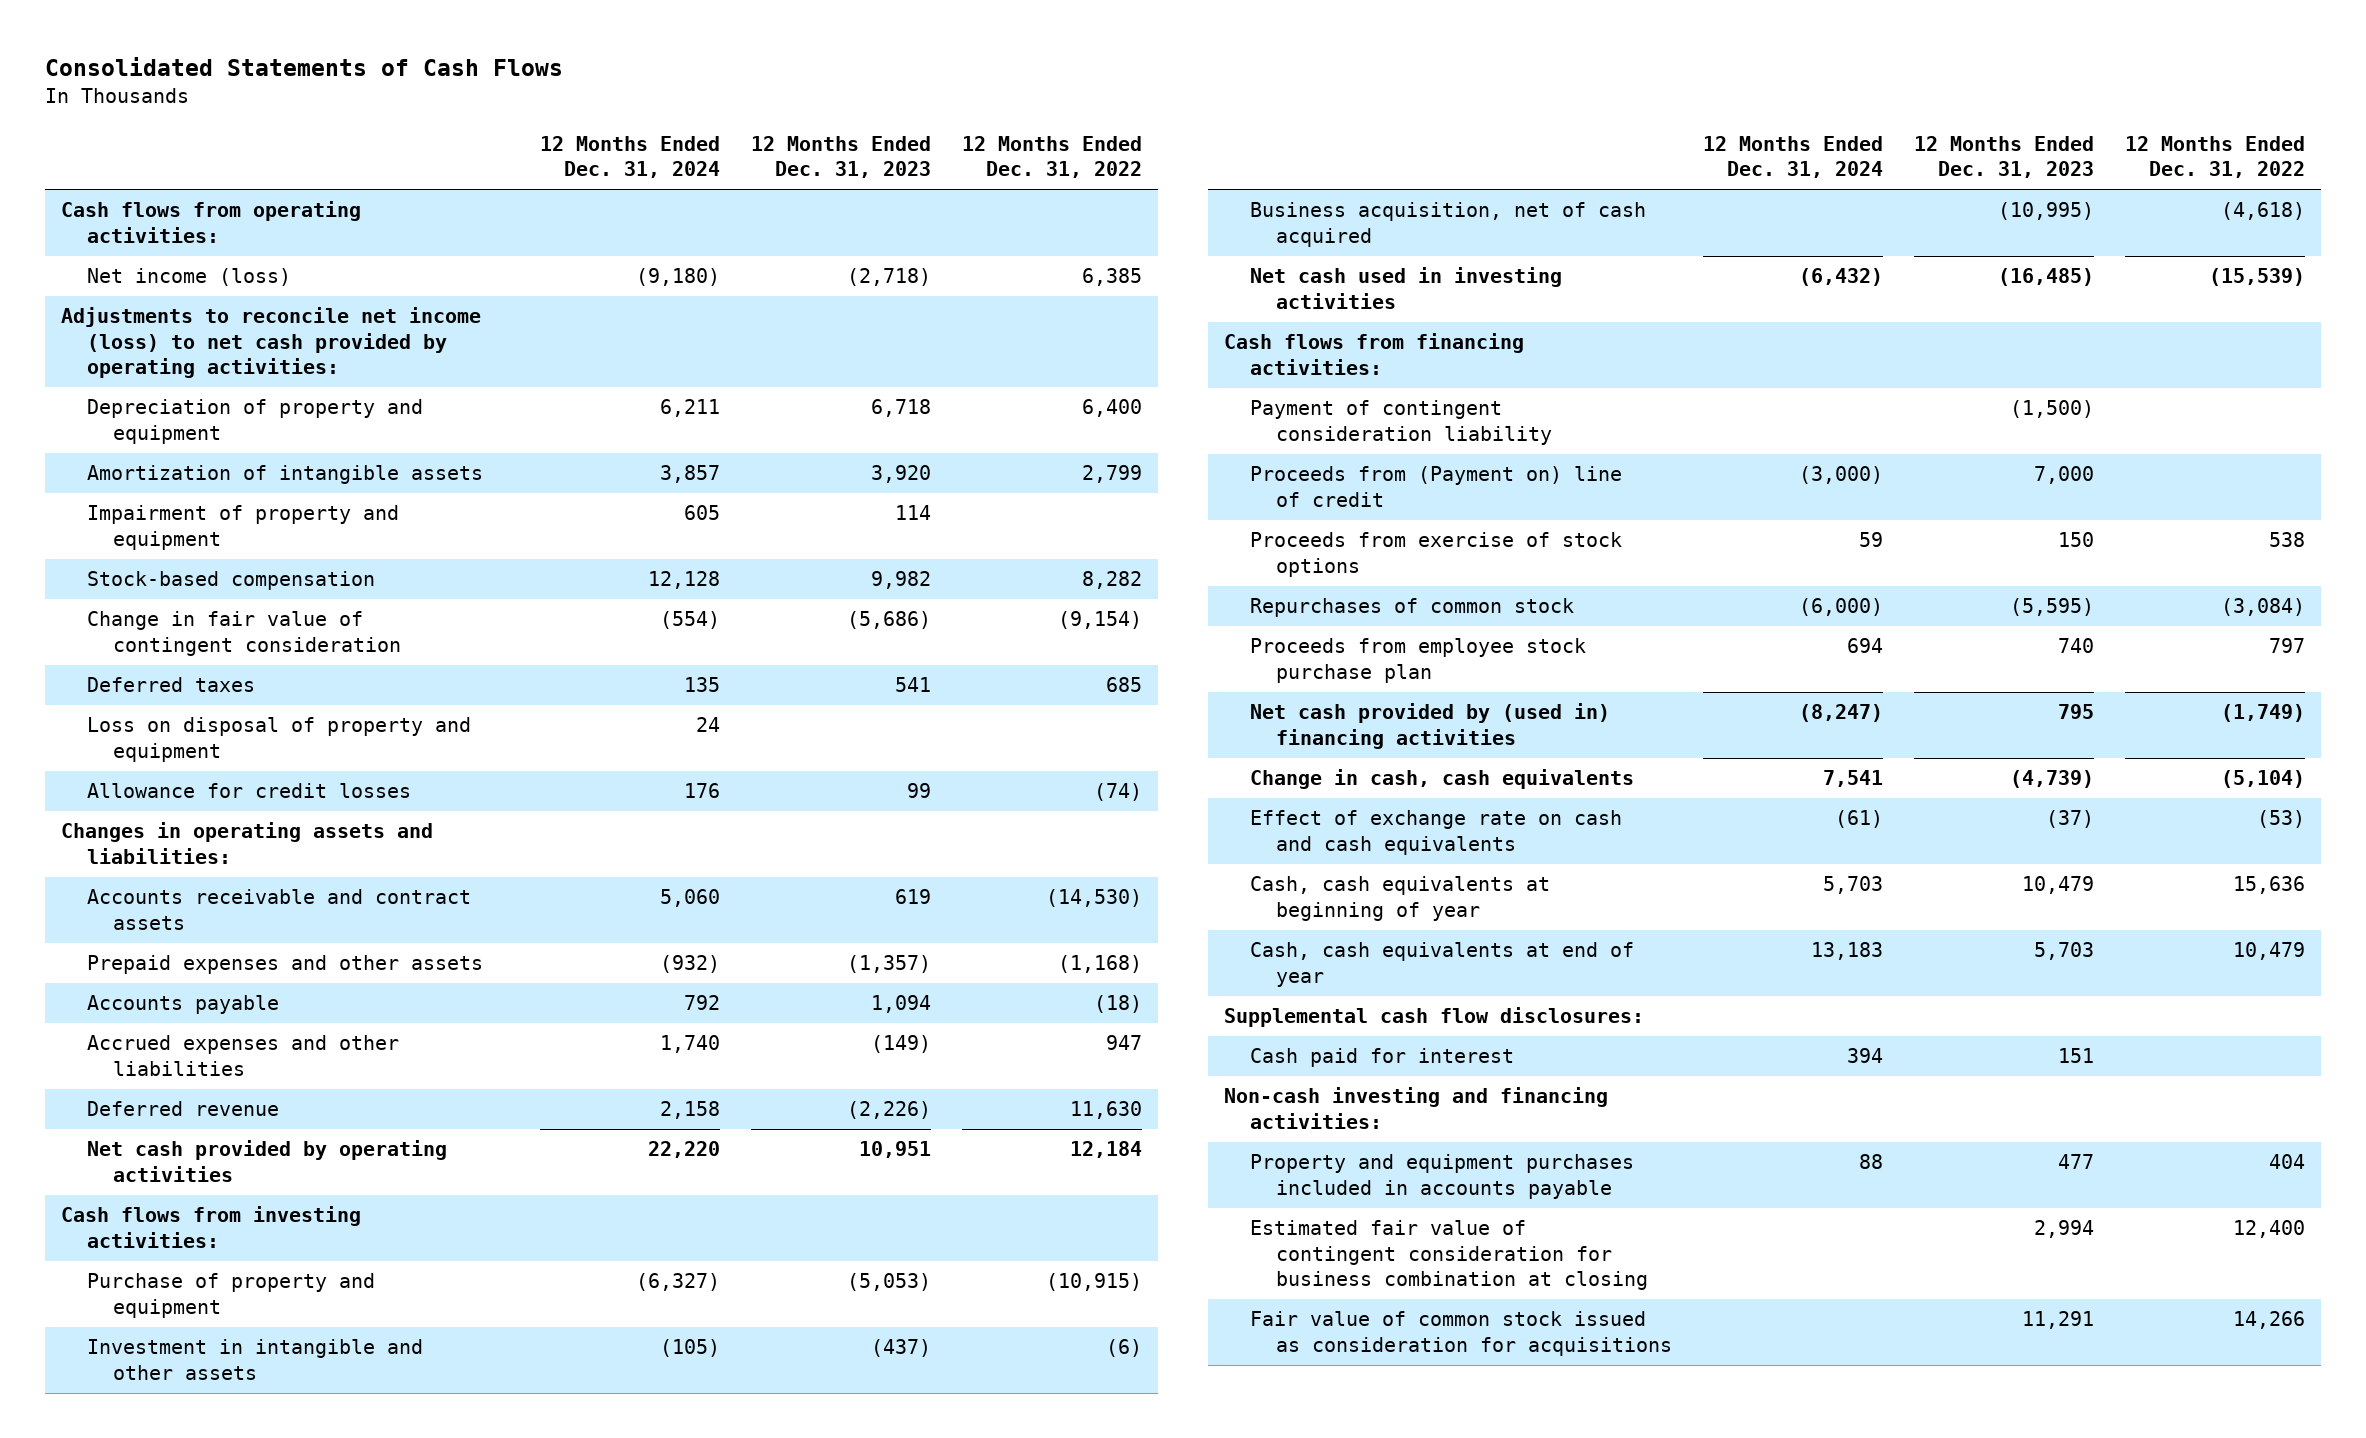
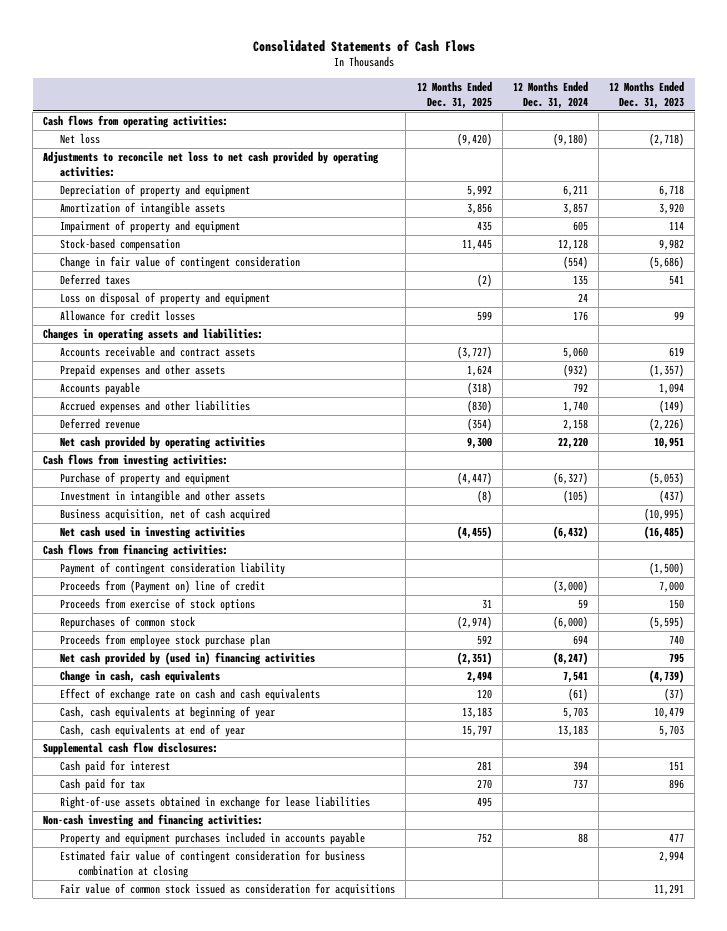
- | 12 Months Ended Dec. 31, 2024 | 12 Months Ended Dec. 31, 2023 | 12 Months Ended Dec. 31, 2022
+ | 12 Months Ended Dec. 31, 2025 | 12 Months Ended Dec. 31, 2024 | 12 Months Ended Dec. 31, 2023
- Net income (loss) | (9,180) | (2,718) | 6,385
- Adjustments to reconcile net income (loss) to net cash provided by operating activities:
+ Net loss | (9,420) | (9,180) | (2,718)
+ Adjustments to reconcile net loss to net cash provided by operating activities:
+ Cash paid for tax | 270 | 737 | 896
+ Right-of-use assets obtained in exchange for lease liabilities | 495 | |

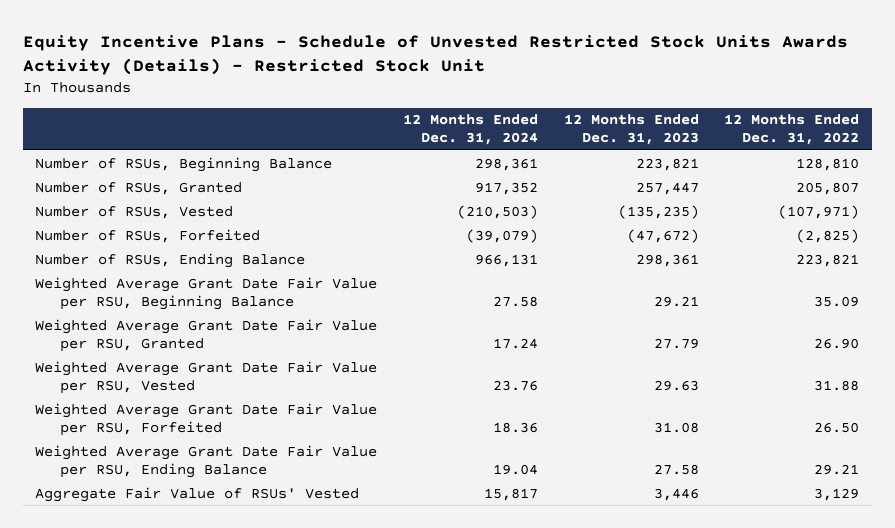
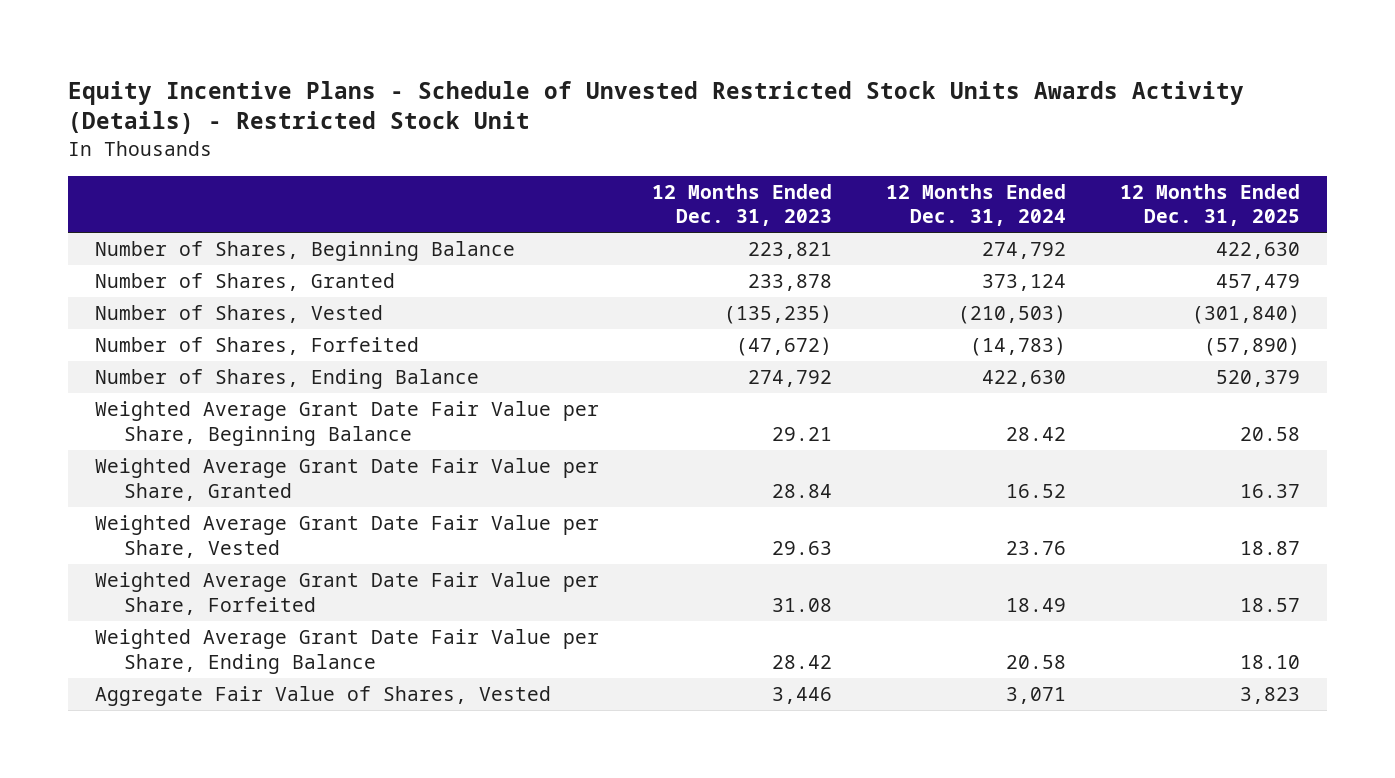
- | 12 Months Ended Dec. 31, 2024 | 12 Months Ended Dec. 31, 2023 | 12 Months Ended Dec. 31, 2022
+ | 12 Months Ended Dec. 31, 2023 | 12 Months Ended Dec. 31, 2024 | 12 Months Ended Dec. 31, 2025
- Number of RSUs, Beginning Balance | 298,361 | 223,821 | 128,810
- Number of RSUs, Granted | 917,352 | 257,447 | 205,807
- Number of RSUs, Vested | (210,503) | (135,235) | (107,971)
- Number of RSUs, Forfeited | (39,079) | (47,672) | (2,825)
- Number of RSUs, Ending Balance | 966,131 | 298,361 | 223,821
- Weighted Average Grant Date Fair Value per RSU, Beginning Balance | 27.58 | 29.21 | 35.09
- Weighted Average Grant Date Fair Value per RSU, Granted | 17.24 | 27.79 | 26.90
- Weighted Average Grant Date Fair Value per RSU, Vested | 23.76 | 29.63 | 31.88
- Weighted Average Grant Date Fair Value per RSU, Forfeited | 18.36 | 31.08 | 26.50
- Weighted Average Grant Date Fair Value per RSU, Ending Balance | 19.04 | 27.58 | 29.21
- Aggregate Fair Value of RSUs' Vested | 15,817 | 3,446 | 3,129
+ Number of Shares, Beginning Balance | 223,821 | 274,792 | 422,630
+ Number of Shares, Granted | 233,878 | 373,124 | 457,479
+ Number of Shares, Vested | (135,235) | (210,503) | (301,840)
+ Number of Shares, Forfeited | (47,672) | (14,783) | (57,890)
+ Number of Shares, Ending Balance | 274,792 | 422,630 | 520,379
+ Weighted Average Grant Date Fair Value per Share, Beginning Balance | 29.21 | 28.42 | 20.58
+ Weighted Average Grant Date Fair Value per Share, Granted | 28.84 | 16.52 | 16.37
+ Weighted Average Grant Date Fair Value per Share, Vested | 29.63 | 23.76 | 18.87
+ Weighted Average Grant Date Fair Value per Share, Forfeited | 31.08 | 18.49 | 18.57
+ Weighted Average Grant Date Fair Value per Share, Ending Balance | 28.42 | 20.58 | 18.10
+ Aggregate Fair Value of Shares, Vested | 3,446 | 3,071 | 3,823

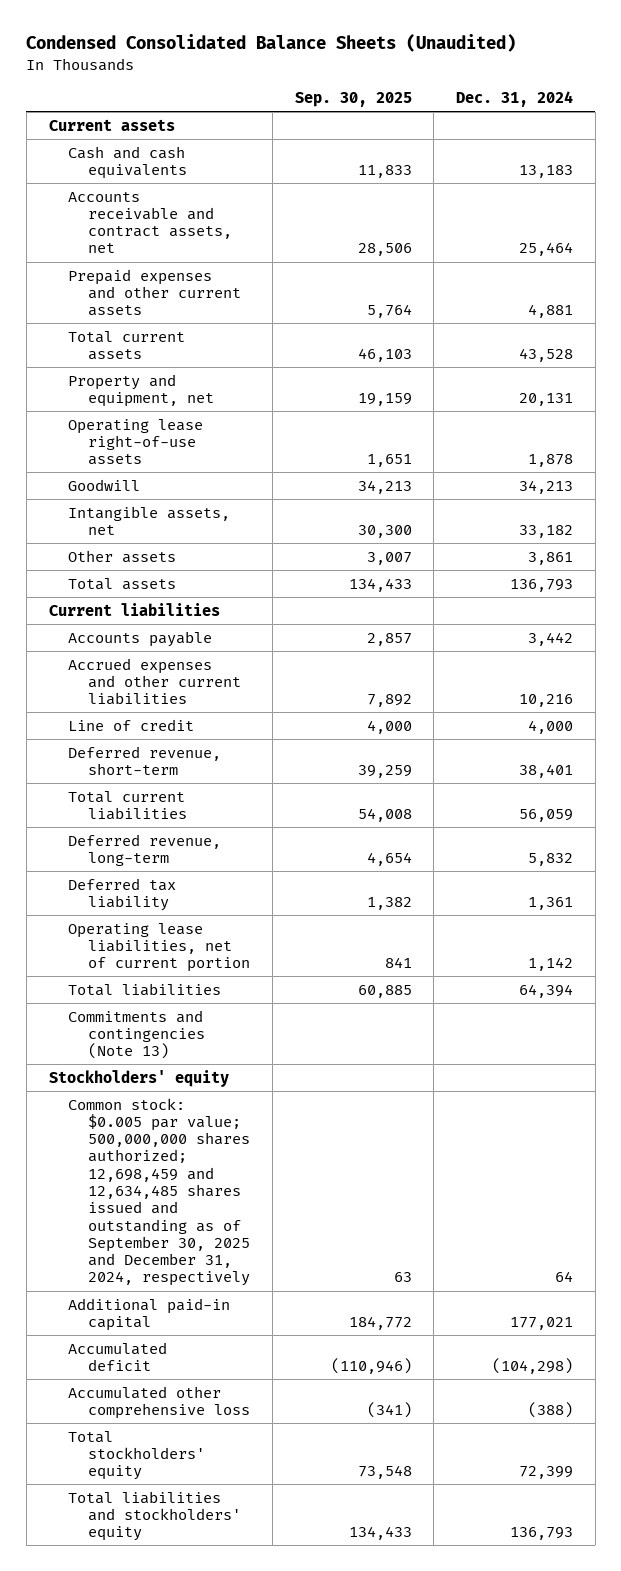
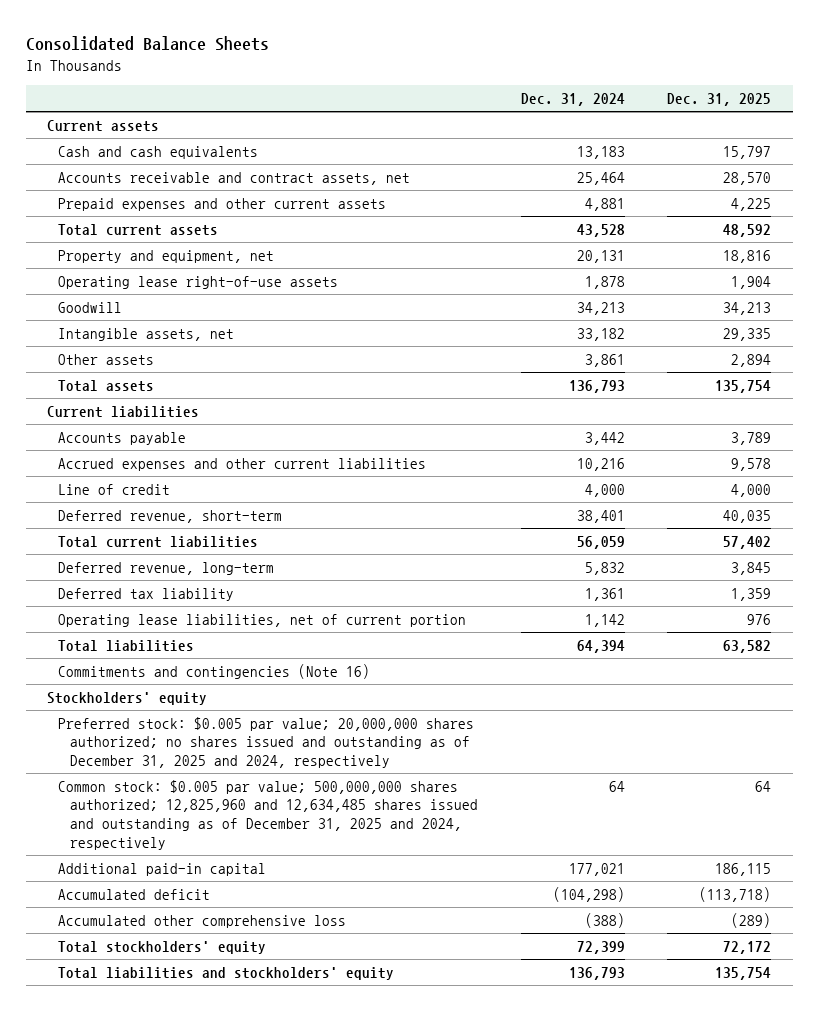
- Condensed Consolidated Balance Sheets (Unaudited)
+ Consolidated Balance Sheets
- | Sep. 30, 2025 | Dec. 31, 2024
+ | Dec. 31, 2024 | Dec. 31, 2025
- Commitments and contingencies (Note 13)
+ Commitments and contingencies (Note 16)
- Common stock: $0.005 par value; 500,000,000 shares authorized; 12,698,459 and 12,634,485 shares issued and outstanding as of September 30, 2025 and December 31, 2024, respectively | 63 | 64
+ Preferred stock: $0.005 par value; 20,000,000 shares authorized; no shares issued and outstanding as of December 31, 2025 and 2024, respectively
+ Common stock: $0.005 par value; 500,000,000 shares authorized; 12,825,960 and 12,634,485 shares issued and outstanding as of December 31, 2025 and 2024, respectively | 64 | 64

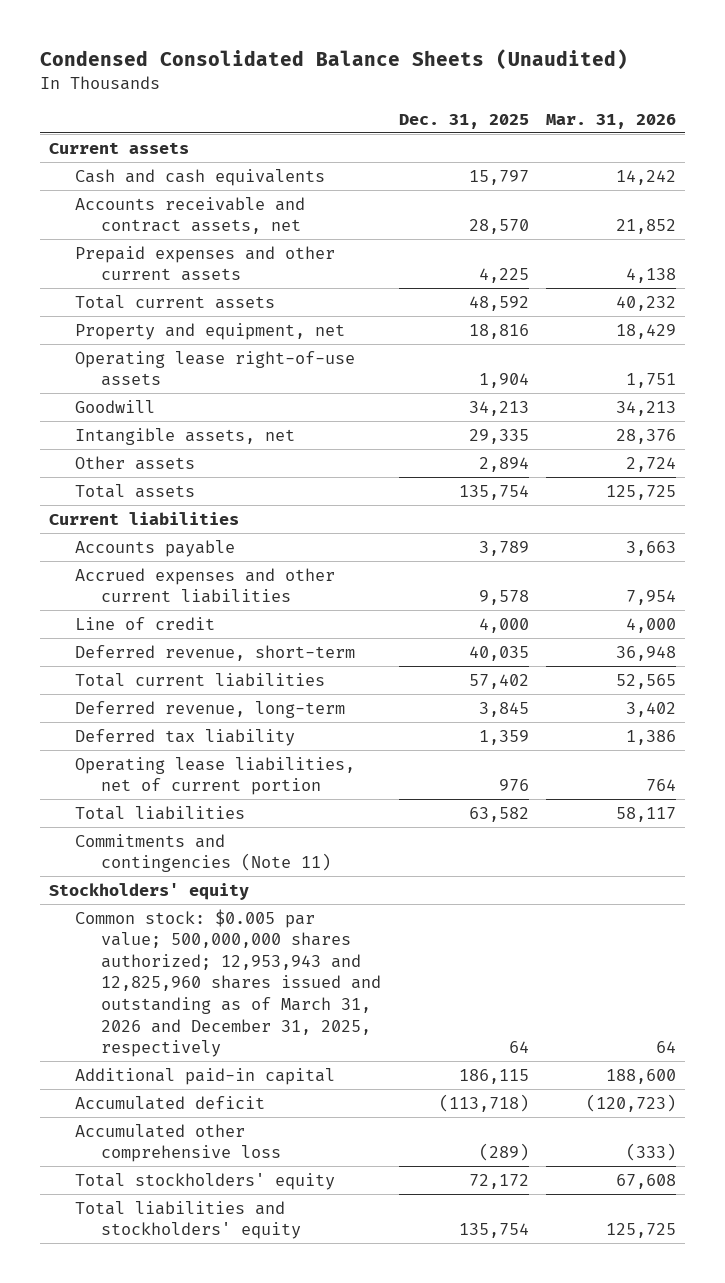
- Consolidated Balance Sheets
+ Condensed Consolidated Balance Sheets (Unaudited)
- | Dec. 31, 2024 | Dec. 31, 2025
+ | Dec. 31, 2025 | Mar. 31, 2026
- Commitments and contingencies (Note 16)
+ Commitments and contingencies (Note 11)
- Preferred stock: $0.005 par value; 20,000,000 shares authorized; no shares issued and outstanding as of December 31, 2025 and 2024, respectively
- Common stock: $0.005 par value; 500,000,000 shares authorized; 12,825,960 and 12,634,485 shares issued and outstanding as of December 31, 2025 and 2024, respectively | 64 | 64
+ Common stock: $0.005 par value; 500,000,000 shares authorized; 12,953,943 and 12,825,960 shares issued and outstanding as of March 31, 2026 and December 31, 2025, respectively | 64 | 64

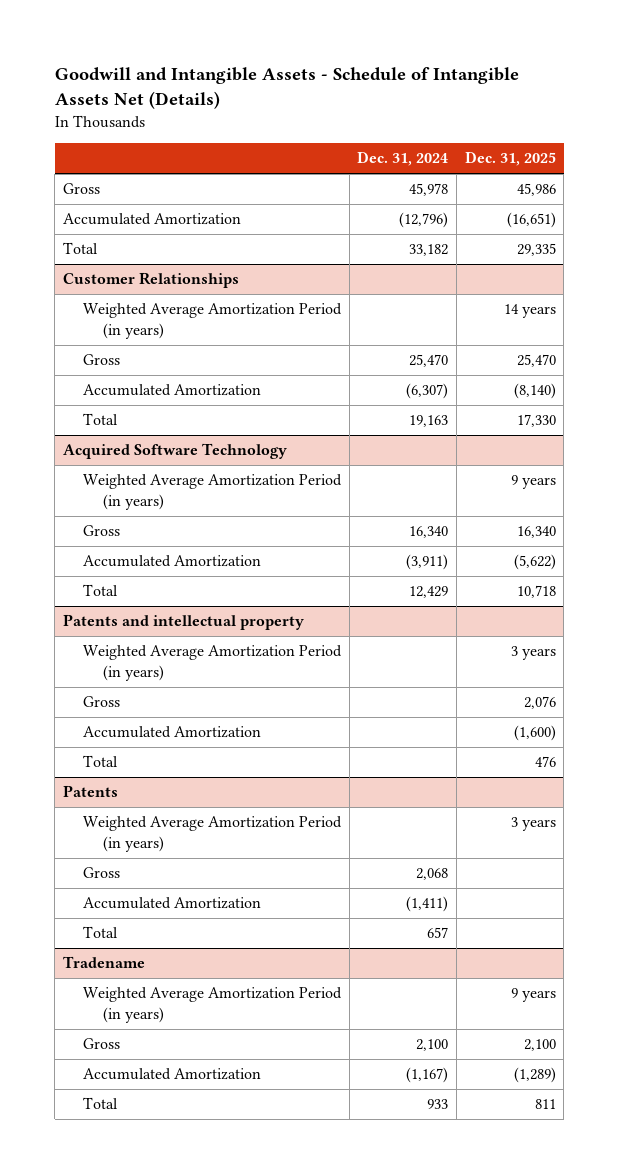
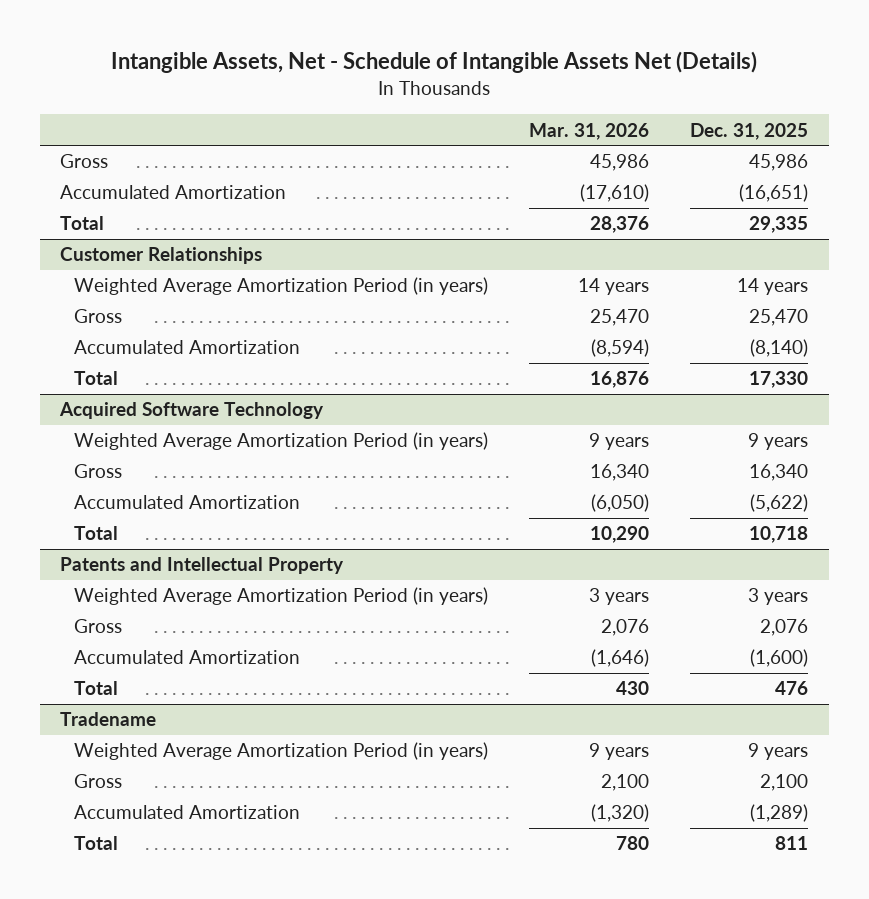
- Goodwill and Intangible Assets - Schedule of Intangible Assets Net (Details)
+ Intangible Assets, Net - Schedule of Intangible Assets Net (Details)
- | Dec. 31, 2024 | Dec. 31, 2025
+ | Mar. 31, 2026 | Dec. 31, 2025
- Patents and intellectual property
+ Patents and Intellectual Property
- Patents
- Weighted Average Amortization Period (in years) | | 3 years
- Gross | 2,068 |
- Accumulated Amortization | (1,411) |
- Total | 657 |

